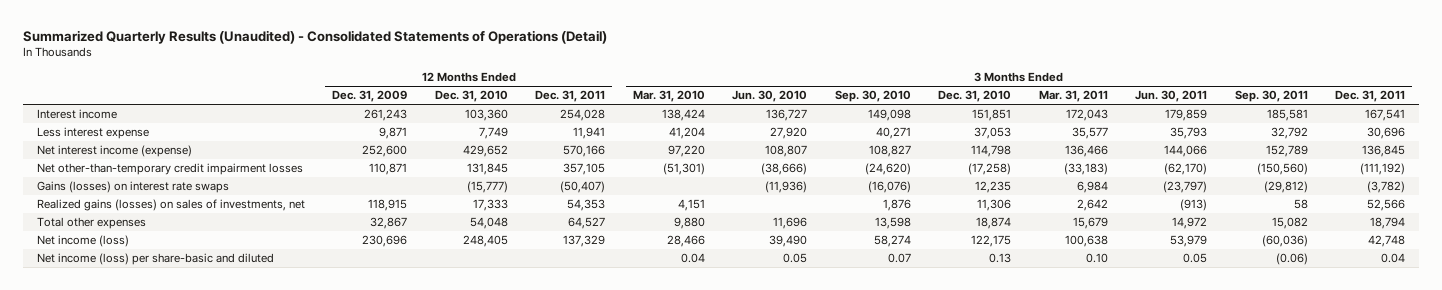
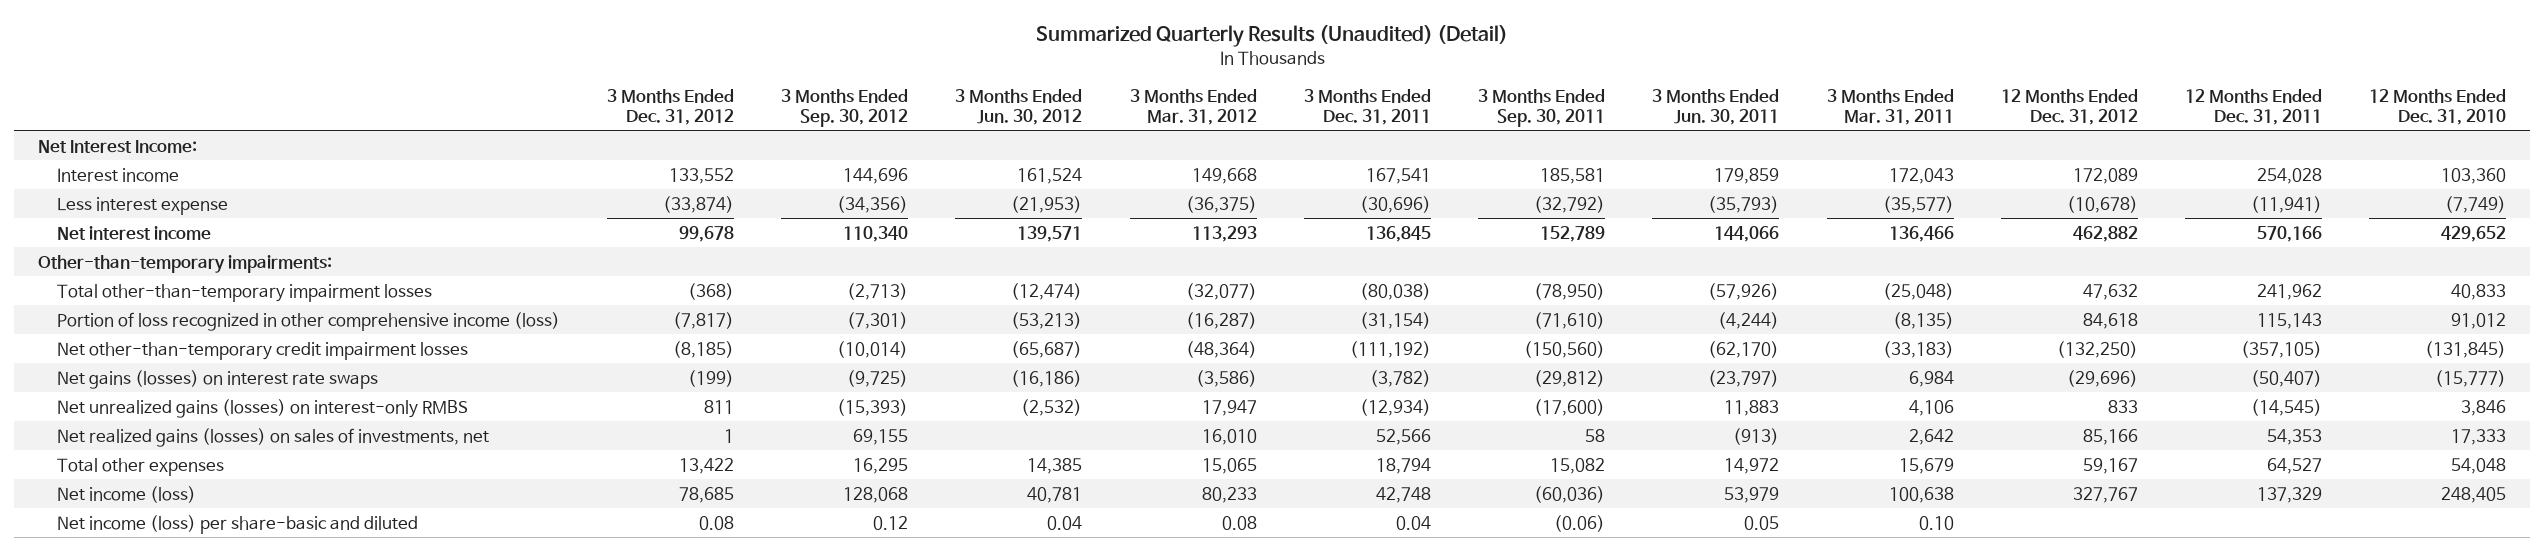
- Summarized Quarterly Results (Unaudited) - Consolidated Statements of Operations (Detail)
+ Summarized Quarterly Results (Unaudited) (Detail)
- | 12 Months Ended Dec. 31, 2009 | 12 Months Ended Dec. 31, 2010 | 12 Months Ended Dec. 31, 2011 | 3 Months Ended Mar. 31, 2010 | 3 Months Ended Jun. 30, 2010 | 3 Months Ended Sep. 30, 2010 | 3 Months Ended Dec. 31, 2010 | 3 Months Ended Mar. 31, 2011 | 3 Months Ended Jun. 30, 2011 | 3 Months Ended Sep. 30, 2011 | 3 Months Ended Dec. 31, 2011
+ | 3 Months Ended Dec. 31, 2012 | 3 Months Ended Sep. 30, 2012 | 3 Months Ended Jun. 30, 2012 | 3 Months Ended Mar. 31, 2012 | 3 Months Ended Dec. 31, 2011 | 3 Months Ended Sep. 30, 2011 | 3 Months Ended Jun. 30, 2011 | 3 Months Ended Mar. 31, 2011 | 12 Months Ended Dec. 31, 2012 | 12 Months Ended Dec. 31, 2011 | 12 Months Ended Dec. 31, 2010
+ Net Interest Income:
- Less interest expense | 9,871 | 7,749 | 11,941 | 41,204 | 27,920 | 40,271 | 37,053 | 35,577 | 35,793 | 32,792 | 30,696
- Net interest income (expense) | 252,600 | 429,652 | 570,166 | 97,220 | 108,807 | 108,827 | 114,798 | 136,466 | 144,066 | 152,789 | 136,845
- Net other-than-temporary credit impairment losses | 110,871 | 131,845 | 357,105 | (51,301) | (38,666) | (24,620) | (17,258) | (33,183) | (62,170) | (150,560) | (111,192)
- Gains (losses) on interest rate swaps | | (15,777) | (50,407) | | (11,936) | (16,076) | 12,235 | 6,984 | (23,797) | (29,812) | (3,782)
- Realized gains (losses) on sales of investments, net | 118,915 | 17,333 | 54,353 | 4,151 | | 1,876 | 11,306 | 2,642 | (913) | 58 | 52,566
+ Less interest expense | (33,874) | (34,356) | (21,953) | (36,375) | (30,696) | (32,792) | (35,793) | (35,577) | (10,678) | (11,941) | (7,749)
+ Net interest income | 99,678 | 110,340 | 139,571 | 113,293 | 136,845 | 152,789 | 144,066 | 136,466 | 462,882 | 570,166 | 429,652
+ Other-than-temporary impairments:
+ Total other-than-temporary impairment losses | (368) | (2,713) | (12,474) | (32,077) | (80,038) | (78,950) | (57,926) | (25,048) | 47,632 | 241,962 | 40,833
+ Portion of loss recognized in other comprehensive income (loss) | (7,817) | (7,301) | (53,213) | (16,287) | (31,154) | (71,610) | (4,244) | (8,135) | 84,618 | 115,143 | 91,012
+ Net other-than-temporary credit impairment losses | (8,185) | (10,014) | (65,687) | (48,364) | (111,192) | (150,560) | (62,170) | (33,183) | (132,250) | (357,105) | (131,845)
+ Net gains (losses) on interest rate swaps | (199) | (9,725) | (16,186) | (3,586) | (3,782) | (29,812) | (23,797) | 6,984 | (29,696) | (50,407) | (15,777)
+ Net unrealized gains (losses) on interest-only RMBS | 811 | (15,393) | (2,532) | 17,947 | (12,934) | (17,600) | 11,883 | 4,106 | 833 | (14,545) | 3,846
+ Net realized gains (losses) on sales of investments, net | 1 | 69,155 | | 16,010 | 52,566 | 58 | (913) | 2,642 | 85,166 | 54,353 | 17,333

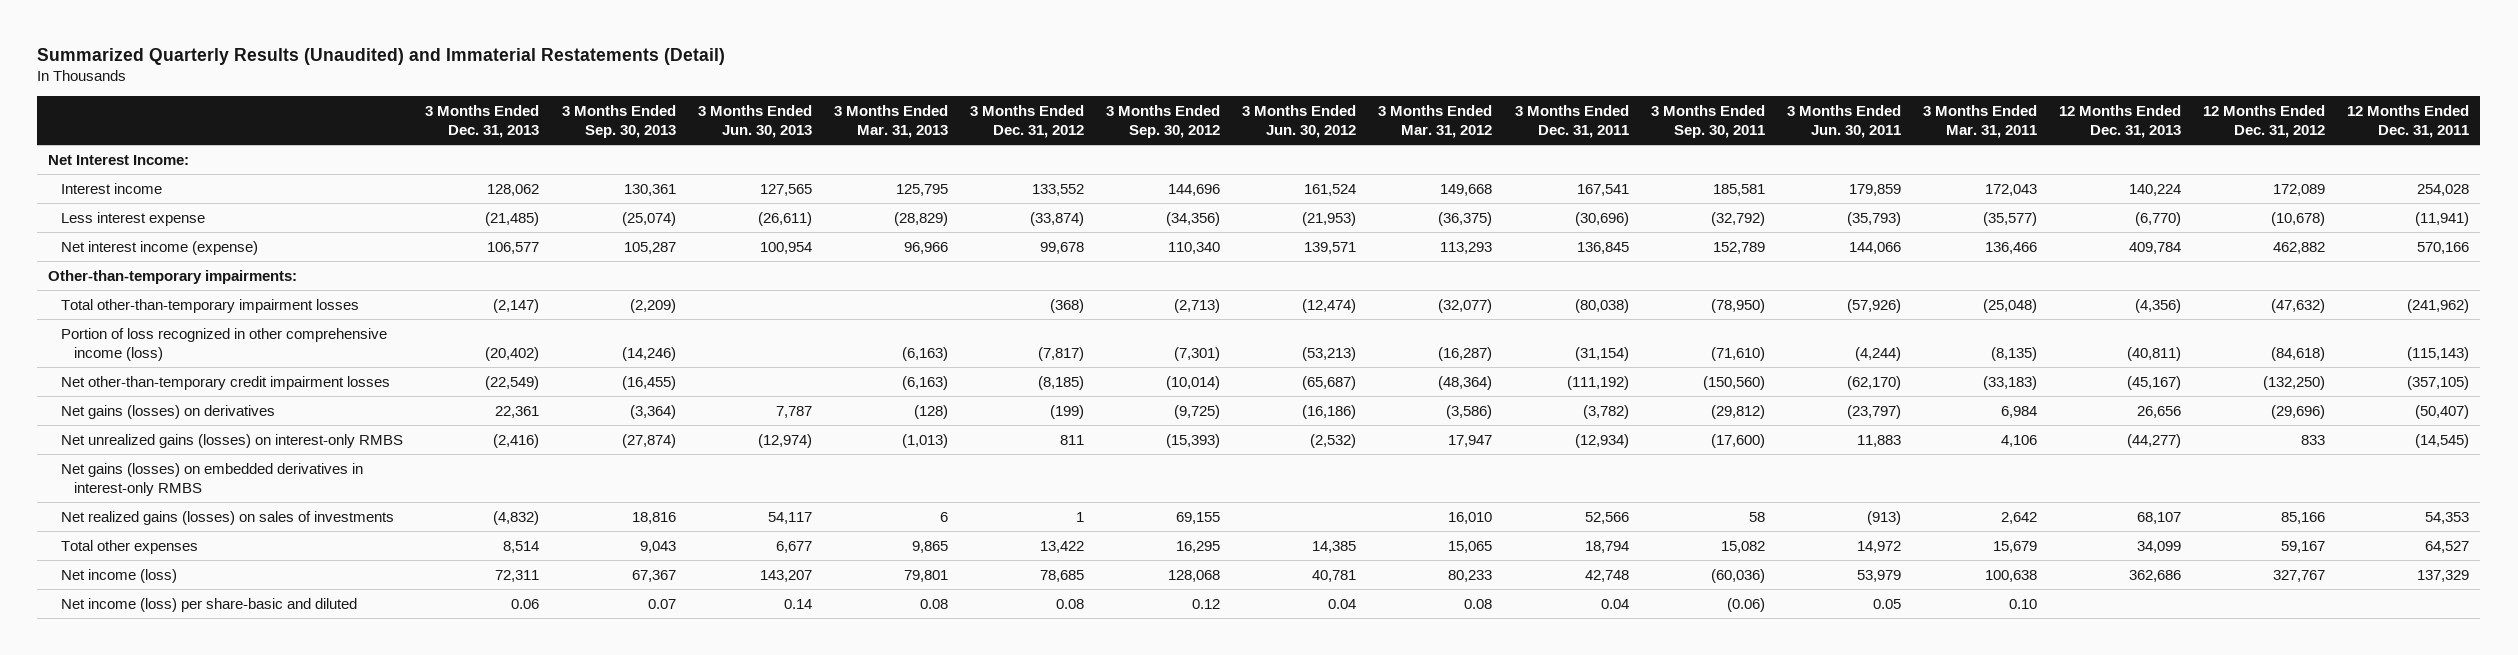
- Summarized Quarterly Results (Unaudited) (Detail)
+ Summarized Quarterly Results (Unaudited) and Immaterial Restatements (Detail)
- | 3 Months Ended Dec. 31, 2012 | 3 Months Ended Sep. 30, 2012 | 3 Months Ended Jun. 30, 2012 | 3 Months Ended Mar. 31, 2012 | 3 Months Ended Dec. 31, 2011 | 3 Months Ended Sep. 30, 2011 | 3 Months Ended Jun. 30, 2011 | 3 Months Ended Mar. 31, 2011 | 12 Months Ended Dec. 31, 2012 | 12 Months Ended Dec. 31, 2011 | 12 Months Ended Dec. 31, 2010
+ | 3 Months Ended Dec. 31, 2013 | 3 Months Ended Sep. 30, 2013 | 3 Months Ended Jun. 30, 2013 | 3 Months Ended Mar. 31, 2013 | 3 Months Ended Dec. 31, 2012 | 3 Months Ended Sep. 30, 2012 | 3 Months Ended Jun. 30, 2012 | 3 Months Ended Mar. 31, 2012 | 3 Months Ended Dec. 31, 2011 | 3 Months Ended Sep. 30, 2011 | 3 Months Ended Jun. 30, 2011 | 3 Months Ended Mar. 31, 2011 | 12 Months Ended Dec. 31, 2013 | 12 Months Ended Dec. 31, 2012 | 12 Months Ended Dec. 31, 2011
- Net interest income | 99,678 | 110,340 | 139,571 | 113,293 | 136,845 | 152,789 | 144,066 | 136,466 | 462,882 | 570,166 | 429,652
+ Net interest income (expense) | 106,577 | 105,287 | 100,954 | 96,966 | 99,678 | 110,340 | 139,571 | 113,293 | 136,845 | 152,789 | 144,066 | 136,466 | 409,784 | 462,882 | 570,166
- Total other-than-temporary impairment losses | (368) | (2,713) | (12,474) | (32,077) | (80,038) | (78,950) | (57,926) | (25,048) | 47,632 | 241,962 | 40,833
- Portion of loss recognized in other comprehensive income (loss) | (7,817) | (7,301) | (53,213) | (16,287) | (31,154) | (71,610) | (4,244) | (8,135) | 84,618 | 115,143 | 91,012
+ Total other-than-temporary impairment losses | (2,147) | (2,209) | | | (368) | (2,713) | (12,474) | (32,077) | (80,038) | (78,950) | (57,926) | (25,048) | (4,356) | (47,632) | (241,962)
+ Portion of loss recognized in other comprehensive income (loss) | (20,402) | (14,246) | | (6,163) | (7,817) | (7,301) | (53,213) | (16,287) | (31,154) | (71,610) | (4,244) | (8,135) | (40,811) | (84,618) | (115,143)
- Net gains (losses) on interest rate swaps | (199) | (9,725) | (16,186) | (3,586) | (3,782) | (29,812) | (23,797) | 6,984 | (29,696) | (50,407) | (15,777)
+ Net gains (losses) on derivatives | 22,361 | (3,364) | 7,787 | (128) | (199) | (9,725) | (16,186) | (3,586) | (3,782) | (29,812) | (23,797) | 6,984 | 26,656 | (29,696) | (50,407)
- Net realized gains (losses) on sales of investments, net | 1 | 69,155 | | 16,010 | 52,566 | 58 | (913) | 2,642 | 85,166 | 54,353 | 17,333
+ Net gains (losses) on embedded derivatives in interest-only RMBS
+ Net realized gains (losses) on sales of investments | (4,832) | 18,816 | 54,117 | 6 | 1 | 69,155 | | 16,010 | 52,566 | 58 | (913) | 2,642 | 68,107 | 85,166 | 54,353

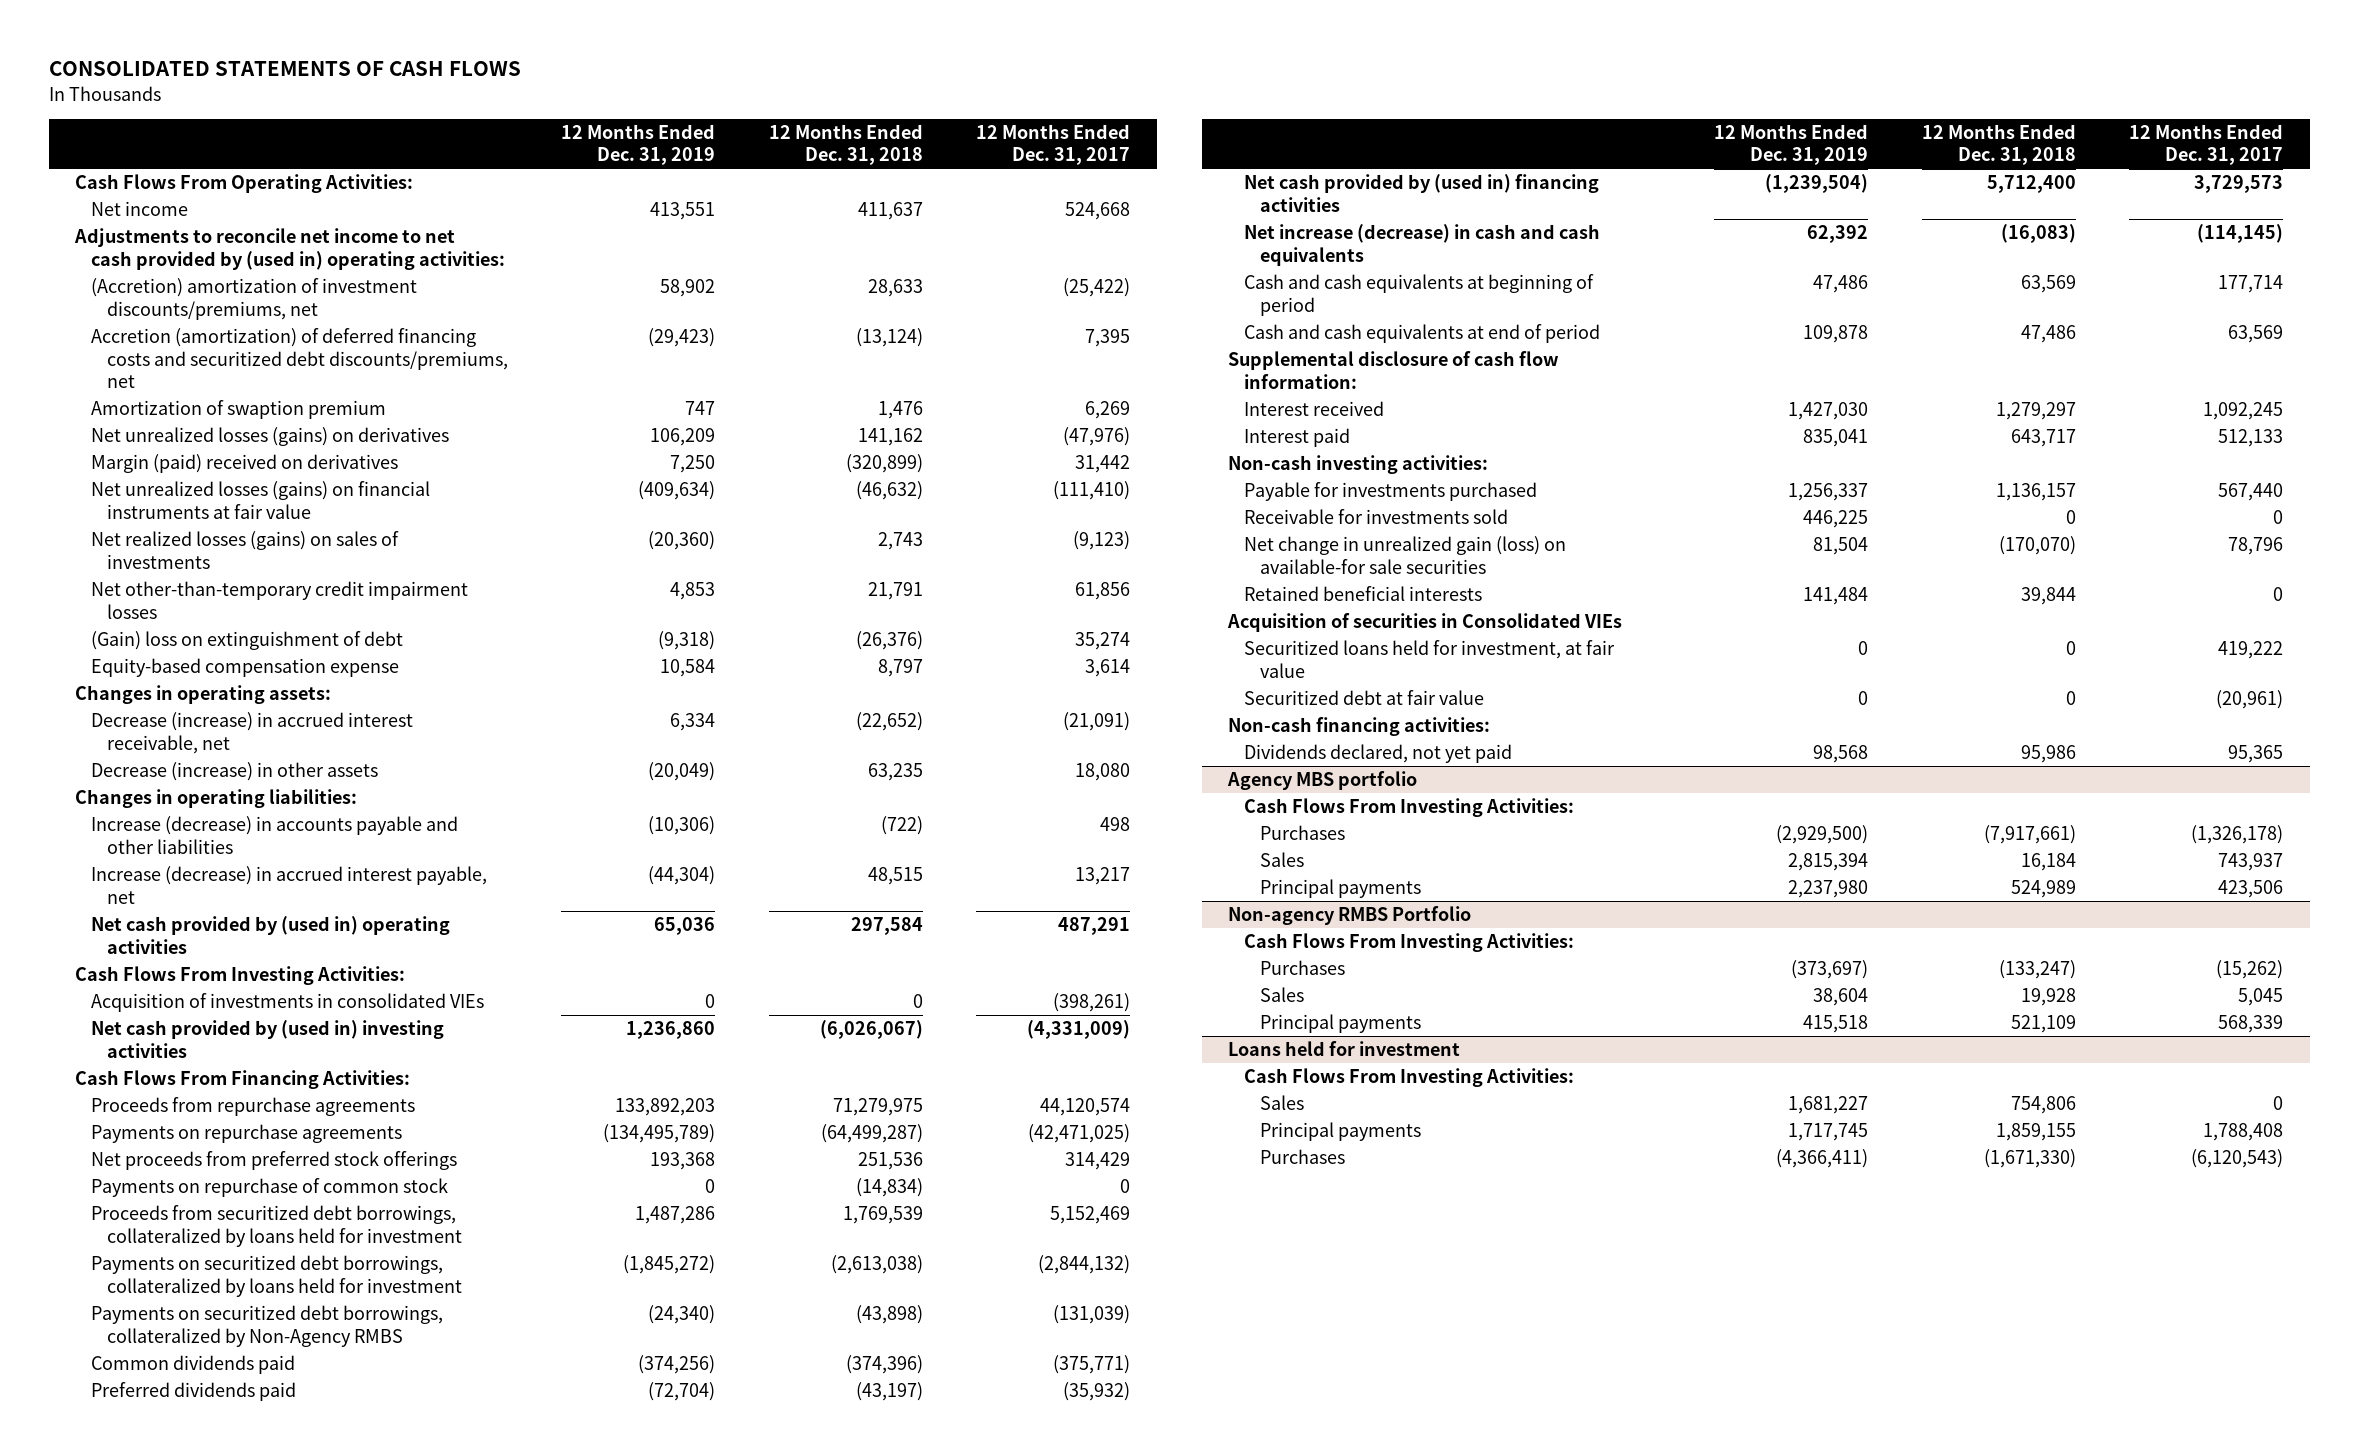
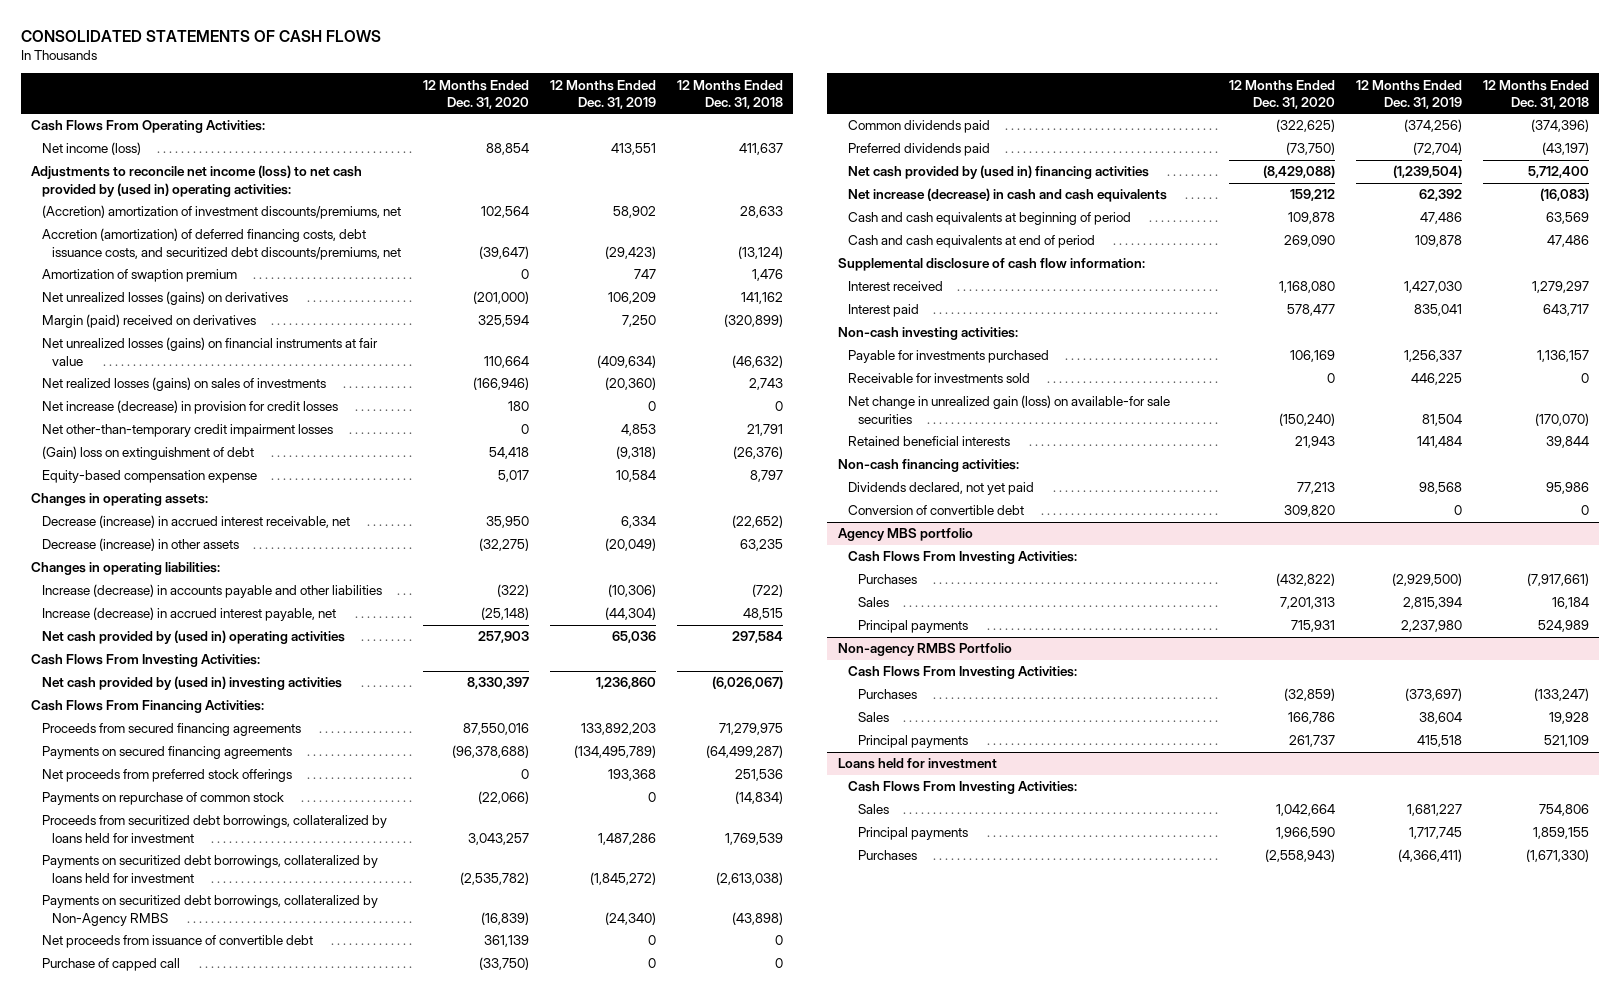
- | 12 Months Ended Dec. 31, 2019 | 12 Months Ended Dec. 31, 2018 | 12 Months Ended Dec. 31, 2017
+ | 12 Months Ended Dec. 31, 2020 | 12 Months Ended Dec. 31, 2019 | 12 Months Ended Dec. 31, 2018
- Net income | 413,551 | 411,637 | 524,668
- Adjustments to reconcile net income to net cash provided by (used in) operating activities:
+ Net income (loss) | 88,854 | 413,551 | 411,637
+ Adjustments to reconcile net income (loss) to net cash provided by (used in) operating activities:
- Accretion (amortization) of deferred financing costs and securitized debt discounts/premiums, net | (29,423) | (13,124) | 7,395
+ Accretion (amortization) of deferred financing costs, debt issuance costs, and securitized debt discounts/premiums, net | (39,647) | (29,423) | (13,124)
+ Net increase (decrease) in provision for credit losses | 180 | 0 | 0
- Acquisition of investments in consolidated VIEs | 0 | 0 | (398,261)
- Proceeds from repurchase agreements | 133,892,203 | 71,279,975 | 44,120,574
- Payments on repurchase agreements | (134,495,789) | (64,499,287) | (42,471,025)
+ Proceeds from secured financing agreements | 87,550,016 | 133,892,203 | 71,279,975
+ Payments on secured financing agreements | (96,378,688) | (134,495,789) | (64,499,287)
+ Net proceeds from issuance of convertible debt | 361,139 | 0 | 0
+ Purchase of capped call | (33,750) | 0 | 0
- Acquisition of securities in Consolidated VIEs
- Securitized loans held for investment, at fair value | 0 | 0 | 419,222
- Securitized debt at fair value | 0 | 0 | (20,961)
+ Conversion of convertible debt | 309,820 | 0 | 0

